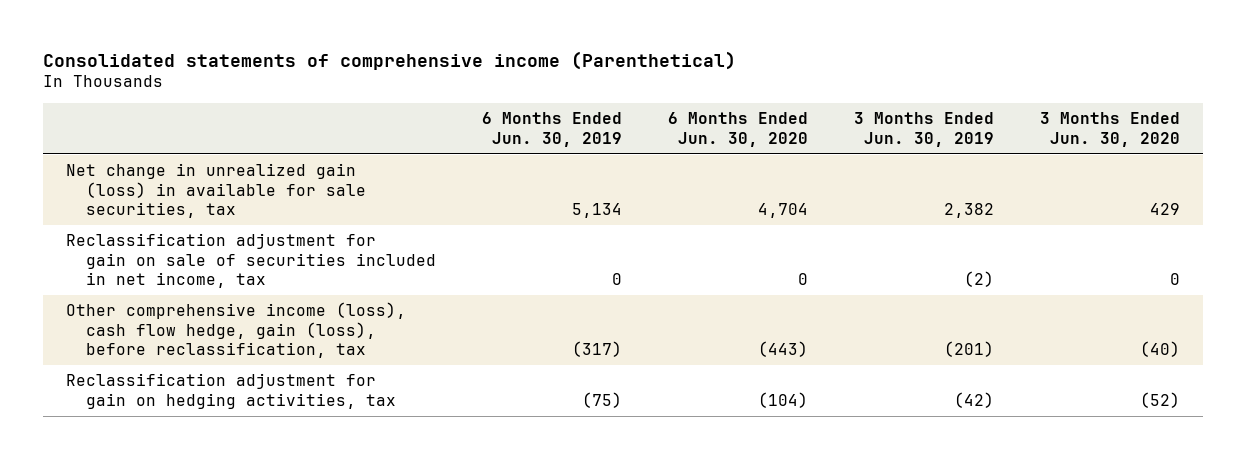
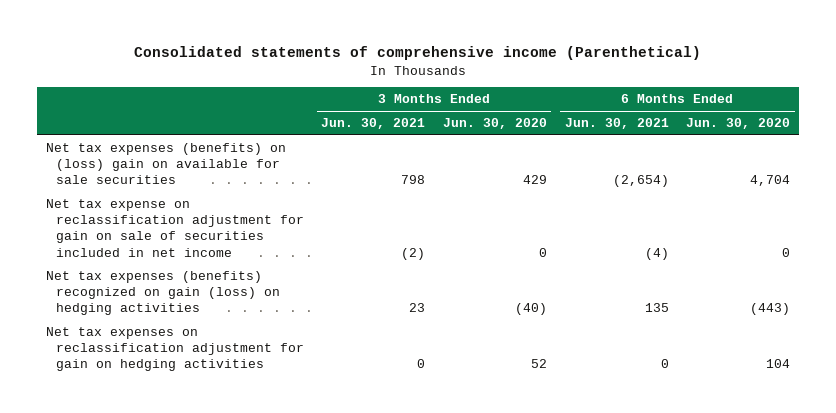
- | 6 Months Ended Jun. 30, 2019 | 6 Months Ended Jun. 30, 2020 | 3 Months Ended Jun. 30, 2019 | 3 Months Ended Jun. 30, 2020
+ | 3 Months Ended Jun. 30, 2021 | 3 Months Ended Jun. 30, 2020 | 6 Months Ended Jun. 30, 2021 | 6 Months Ended Jun. 30, 2020
- Net change in unrealized gain (loss) in available for sale securities, tax | 5,134 | 4,704 | 2,382 | 429
- Reclassification adjustment for gain on sale of securities included in net income, tax | 0 | 0 | (2) | 0
- Other comprehensive income (loss), cash flow hedge, gain (loss), before reclassification, tax | (317) | (443) | (201) | (40)
- Reclassification adjustment for gain on hedging activities, tax | (75) | (104) | (42) | (52)
+ Net tax expenses (benefits) on (loss) gain on available for sale securities | 798 | 429 | (2,654) | 4,704
+ Net tax expense on reclassification adjustment for gain on sale of securities included in net income | (2) | 0 | (4) | 0
+ Net tax expenses (benefits) recognized on gain (loss) on hedging activities | 23 | (40) | 135 | (443)
+ Net tax expenses on reclassification adjustment for gain on hedging activities | 0 | 52 | 0 | 104

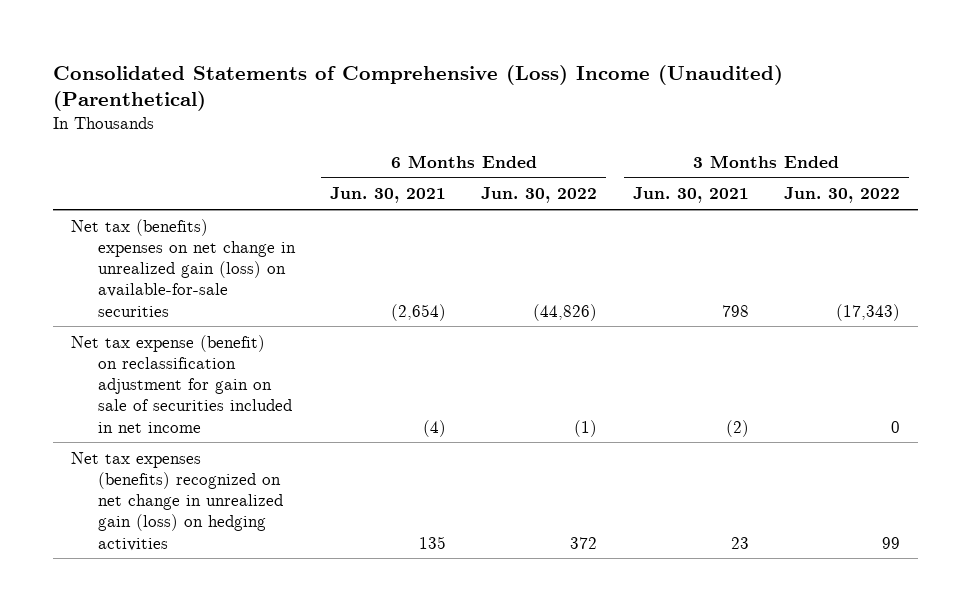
- Consolidated statements of comprehensive income (Parenthetical)
+ Consolidated Statements of Comprehensive (Loss) Income (Unaudited) (Parenthetical)
- | 3 Months Ended Jun. 30, 2021 | 3 Months Ended Jun. 30, 2020 | 6 Months Ended Jun. 30, 2021 | 6 Months Ended Jun. 30, 2020
+ | 6 Months Ended Jun. 30, 2021 | 6 Months Ended Jun. 30, 2022 | 3 Months Ended Jun. 30, 2021 | 3 Months Ended Jun. 30, 2022
- Net tax expenses (benefits) on (loss) gain on available for sale securities | 798 | 429 | (2,654) | 4,704
- Net tax expense on reclassification adjustment for gain on sale of securities included in net income | (2) | 0 | (4) | 0
- Net tax expenses (benefits) recognized on gain (loss) on hedging activities | 23 | (40) | 135 | (443)
- Net tax expenses on reclassification adjustment for gain on hedging activities | 0 | 52 | 0 | 104
+ Net tax (benefits) expenses on net change in unrealized gain (loss) on available-for-sale securities | (2,654) | (44,826) | 798 | (17,343)
+ Net tax expense (benefit) on reclassification adjustment for gain on sale of securities included in net income | (4) | (1) | (2) | 0
+ Net tax expenses (benefits) recognized on net change in unrealized gain (loss) on hedging activities | 135 | 372 | 23 | 99

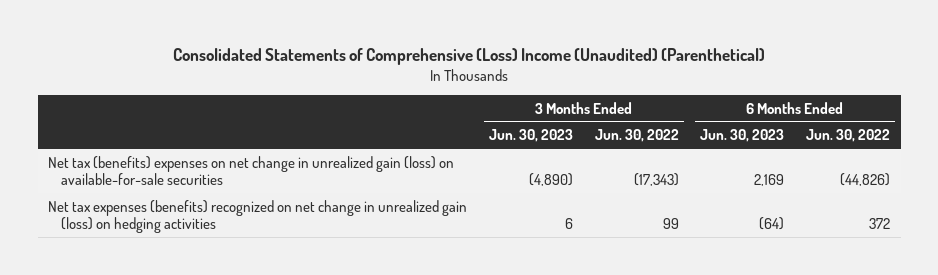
- | 6 Months Ended Jun. 30, 2021 | 6 Months Ended Jun. 30, 2022 | 3 Months Ended Jun. 30, 2021 | 3 Months Ended Jun. 30, 2022
+ | 3 Months Ended Jun. 30, 2023 | 3 Months Ended Jun. 30, 2022 | 6 Months Ended Jun. 30, 2023 | 6 Months Ended Jun. 30, 2022
- Net tax expense (benefit) on reclassification adjustment for gain on sale of securities included in net income | (4) | (1) | (2) | 0

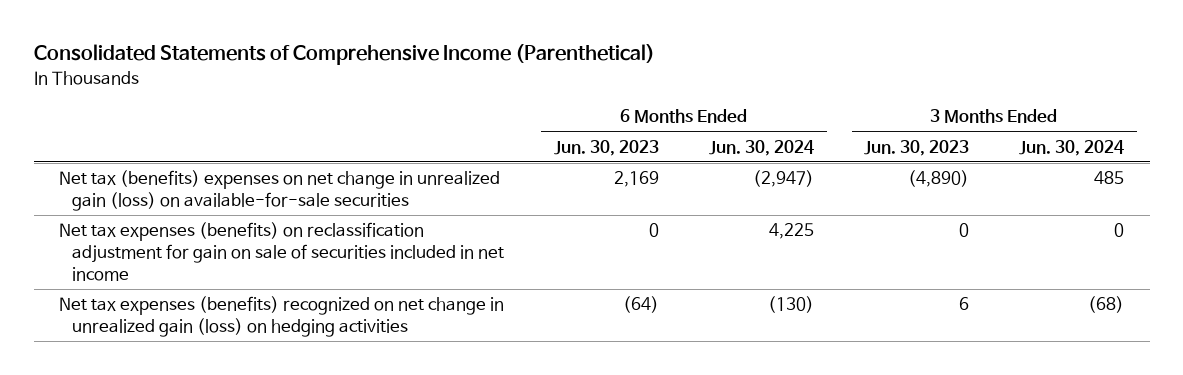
- Consolidated Statements of Comprehensive (Loss) Income (Unaudited) (Parenthetical)
+ Consolidated Statements of Comprehensive Income (Parenthetical)
- | 3 Months Ended Jun. 30, 2023 | 3 Months Ended Jun. 30, 2022 | 6 Months Ended Jun. 30, 2023 | 6 Months Ended Jun. 30, 2022
+ | 6 Months Ended Jun. 30, 2023 | 6 Months Ended Jun. 30, 2024 | 3 Months Ended Jun. 30, 2023 | 3 Months Ended Jun. 30, 2024
+ Net tax expenses (benefits) on reclassification adjustment for gain on sale of securities included in net income | 0 | 4,225 | 0 | 0

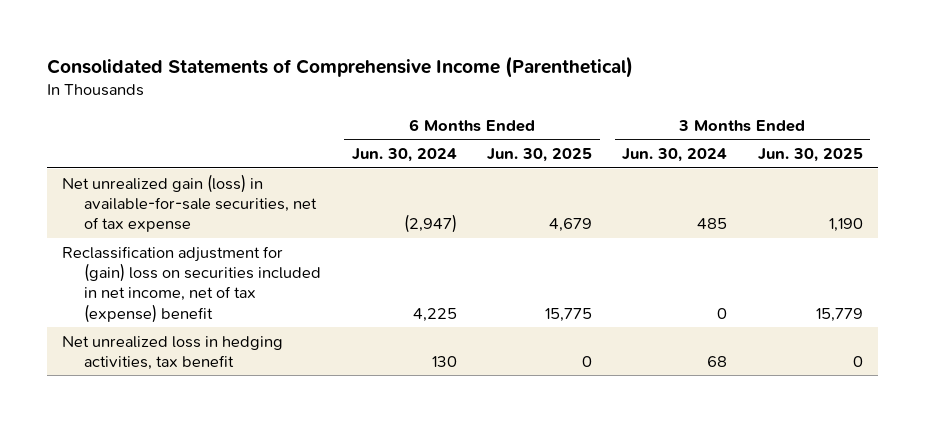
- | 6 Months Ended Jun. 30, 2023 | 6 Months Ended Jun. 30, 2024 | 3 Months Ended Jun. 30, 2023 | 3 Months Ended Jun. 30, 2024
+ | 6 Months Ended Jun. 30, 2024 | 6 Months Ended Jun. 30, 2025 | 3 Months Ended Jun. 30, 2024 | 3 Months Ended Jun. 30, 2025
- Net tax (benefits) expenses on net change in unrealized gain (loss) on available-for-sale securities | 2,169 | (2,947) | (4,890) | 485
- Net tax expenses (benefits) on reclassification adjustment for gain on sale of securities included in net income | 0 | 4,225 | 0 | 0
- Net tax expenses (benefits) recognized on net change in unrealized gain (loss) on hedging activities | (64) | (130) | 6 | (68)
+ Net unrealized gain (loss) in available-for-sale securities, net of tax expense | (2,947) | 4,679 | 485 | 1,190
+ Reclassification adjustment for (gain) loss on securities included in net income, net of tax (expense) benefit | 4,225 | 15,775 | 0 | 15,779
+ Net unrealized loss in hedging activities, tax benefit | 130 | 0 | 68 | 0

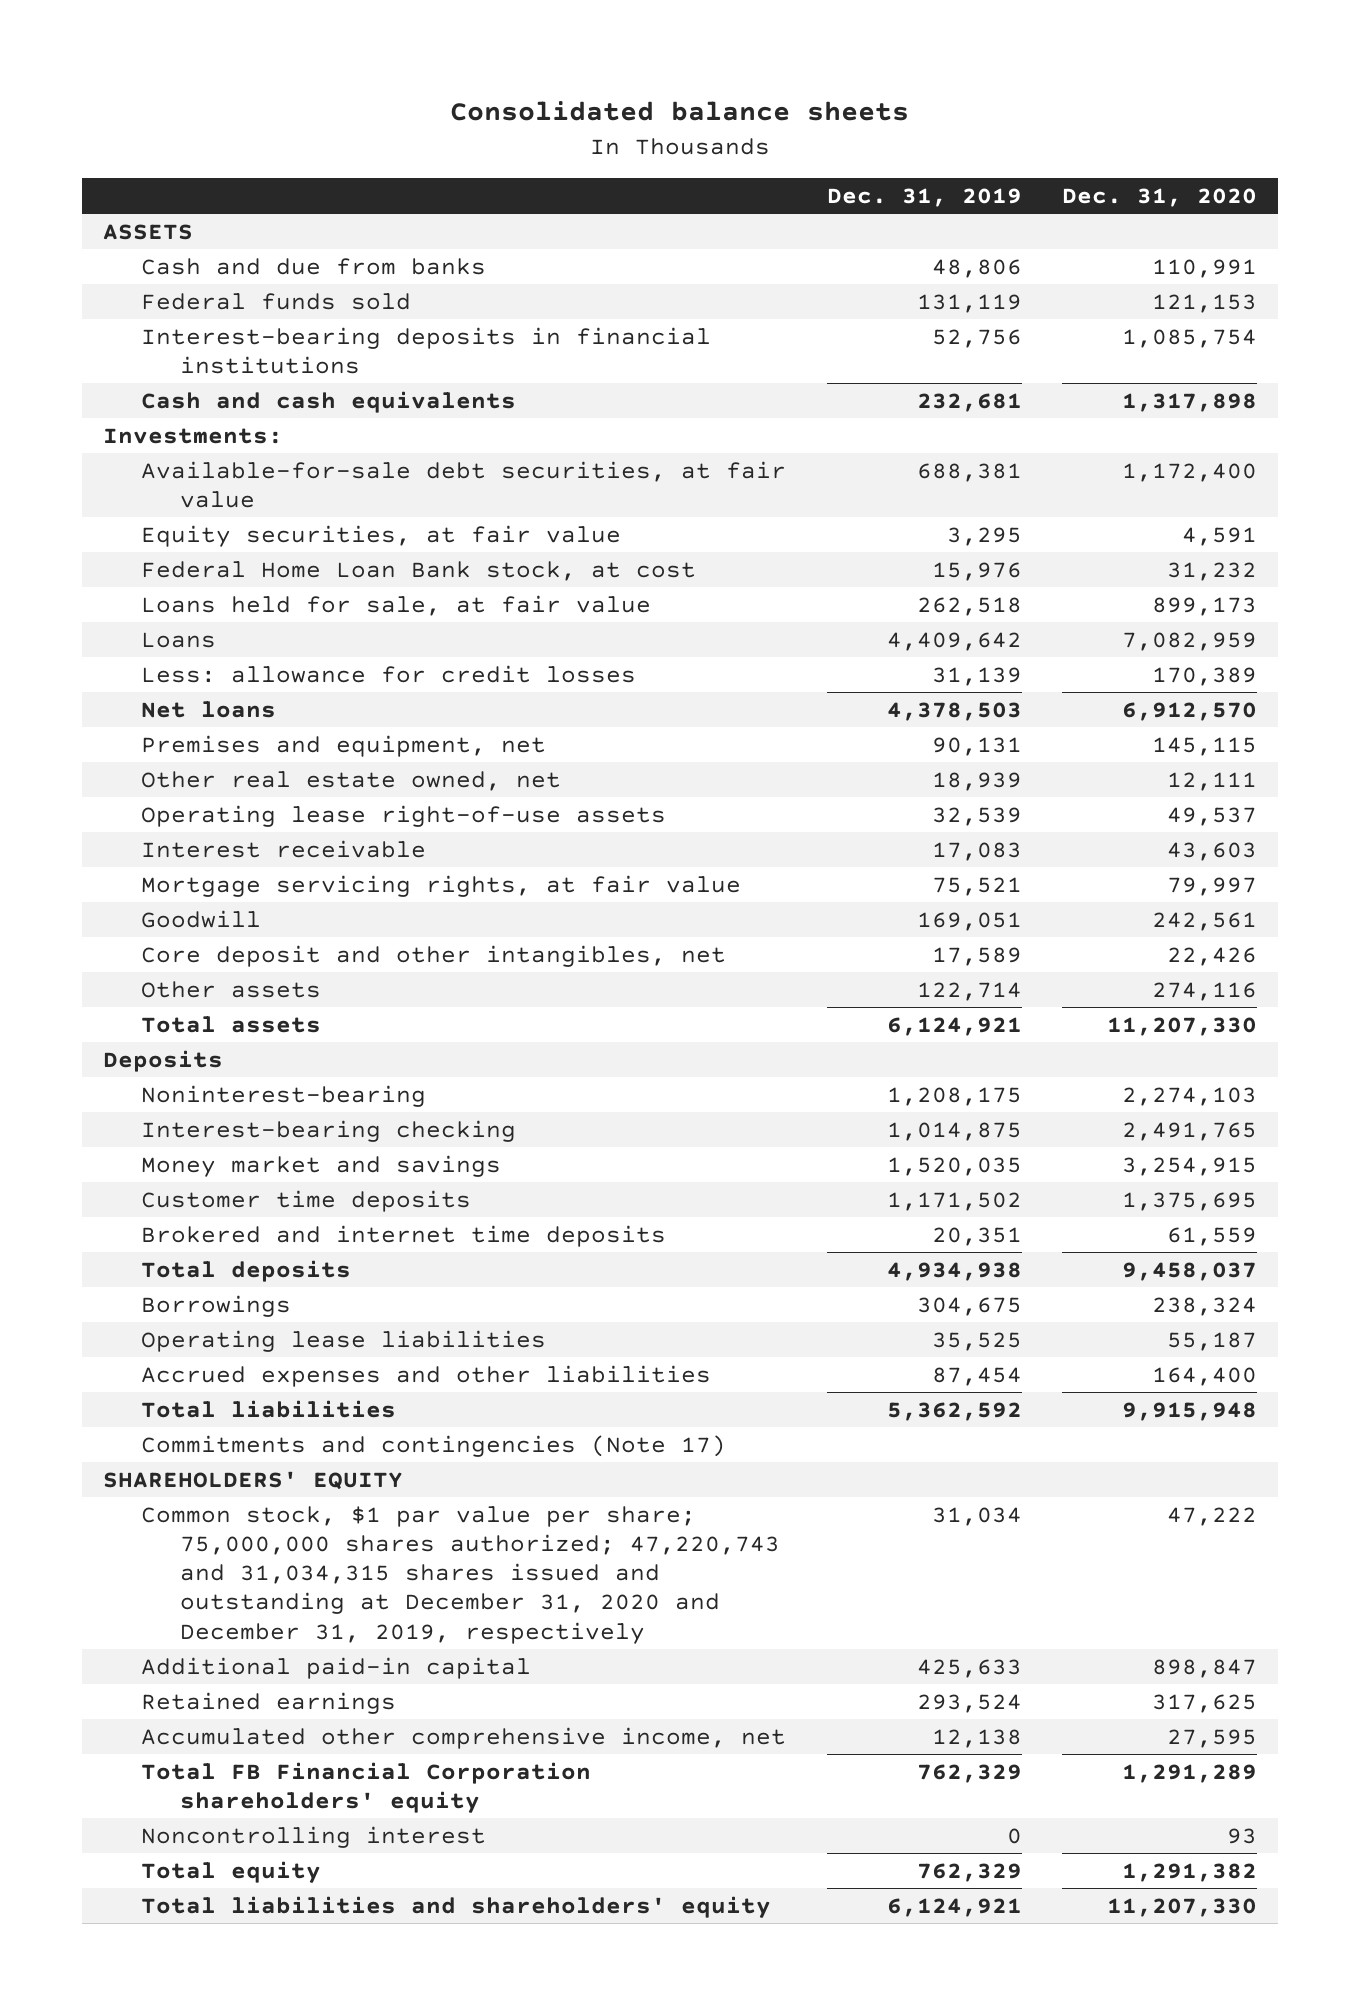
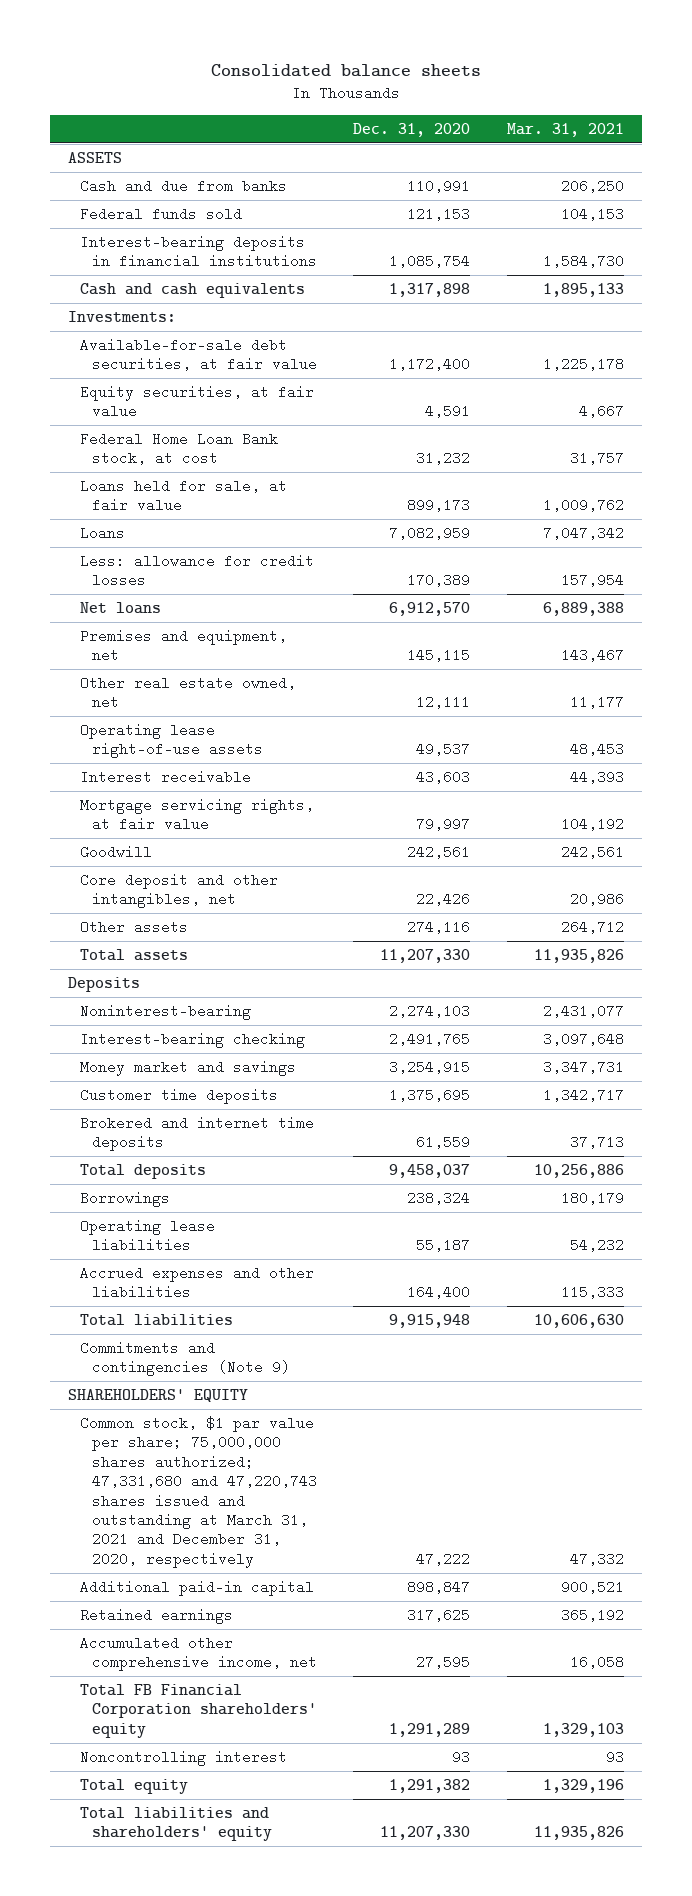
- | Dec. 31, 2019 | Dec. 31, 2020
+ | Dec. 31, 2020 | Mar. 31, 2021
- Commitments and contingencies (Note 17)
+ Commitments and contingencies (Note 9)
- Common stock, $1 par value per share; 75,000,000 shares authorized; 47,220,743 and 31,034,315 shares issued and outstanding at December 31, 2020 and December 31, 2019, respectively | 31,034 | 47,222
+ Common stock, $1 par value per share; 75,000,000 shares authorized; 47,331,680 and 47,220,743 shares issued and outstanding at March 31, 2021 and December 31, 2020, respectively | 47,222 | 47,332

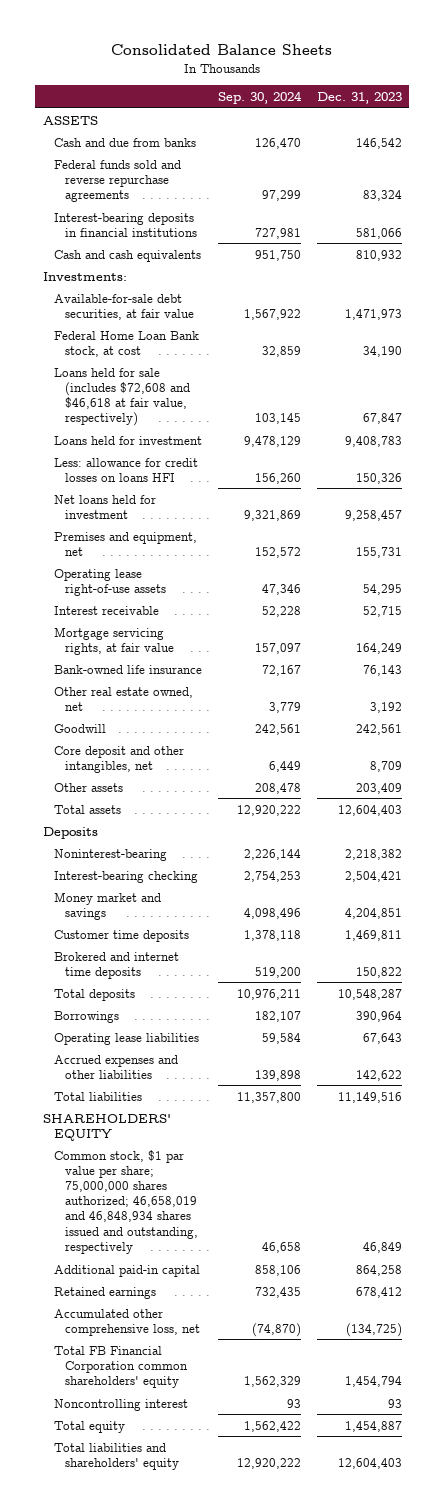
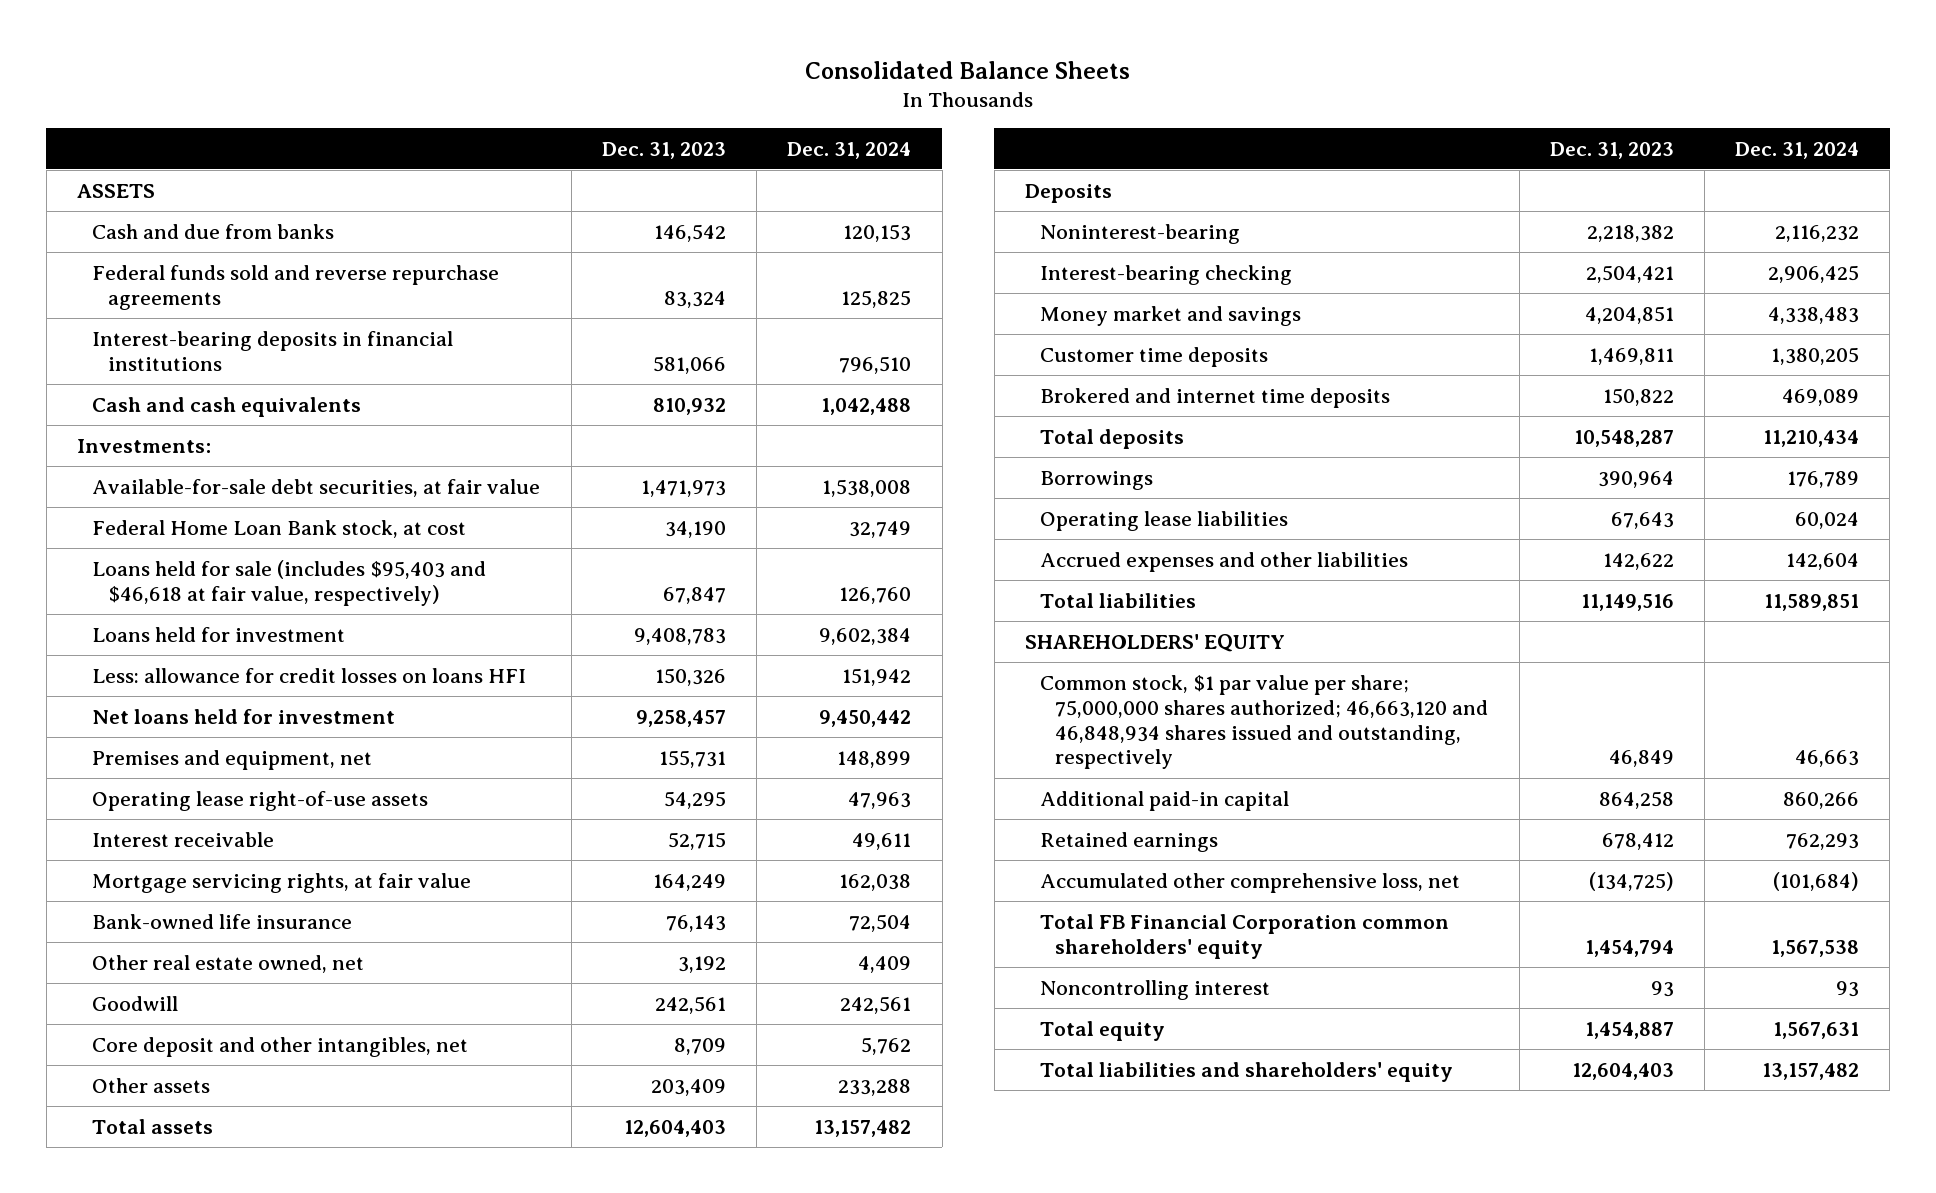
- | Sep. 30, 2024 | Dec. 31, 2023
+ | Dec. 31, 2023 | Dec. 31, 2024
- Loans held for sale (includes $72,608 and $46,618 at fair value, respectively) | 103,145 | 67,847
+ Loans held for sale (includes $95,403 and $46,618 at fair value, respectively) | 67,847 | 126,760
- Common stock, $1 par value per share; 75,000,000 shares authorized; 46,658,019 and 46,848,934 shares issued and outstanding, respectively | 46,658 | 46,849
+ Common stock, $1 par value per share; 75,000,000 shares authorized; 46,663,120 and 46,848,934 shares issued and outstanding, respectively | 46,849 | 46,663

